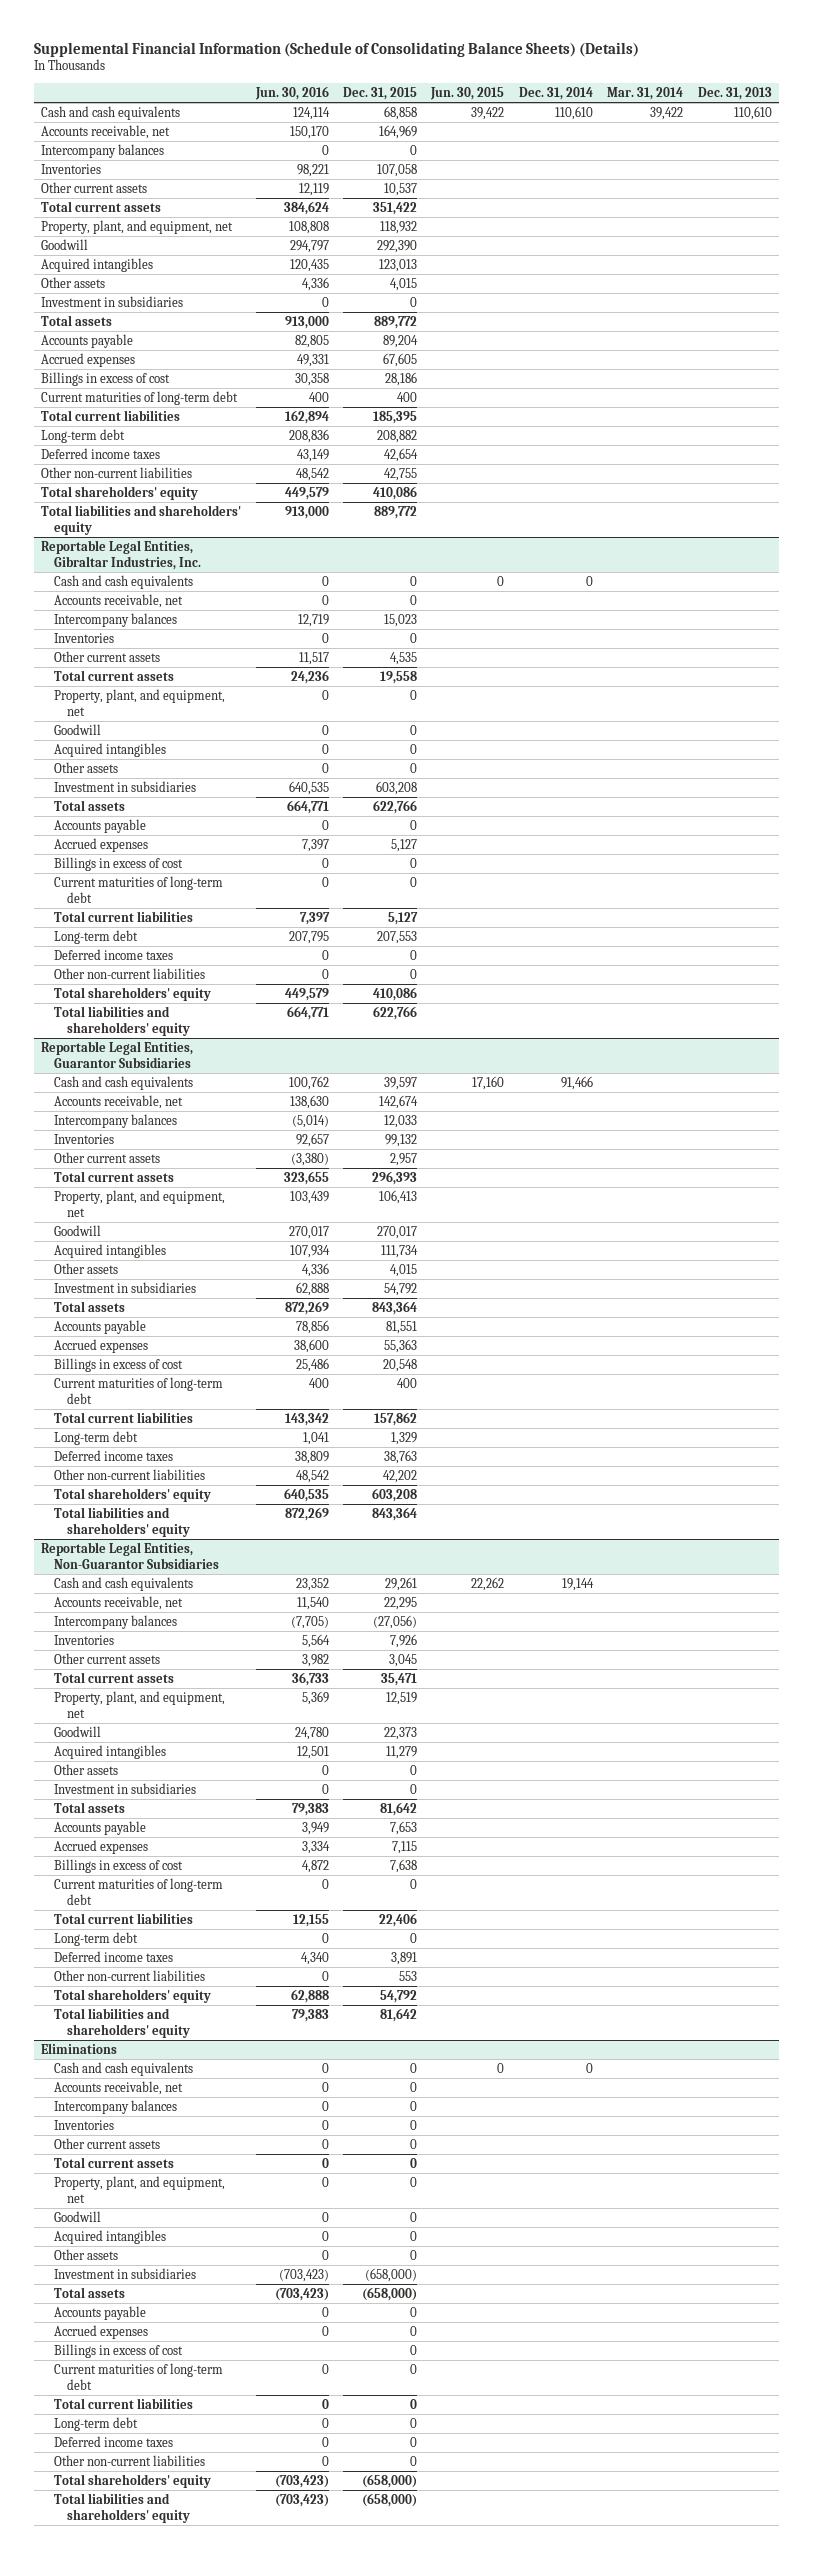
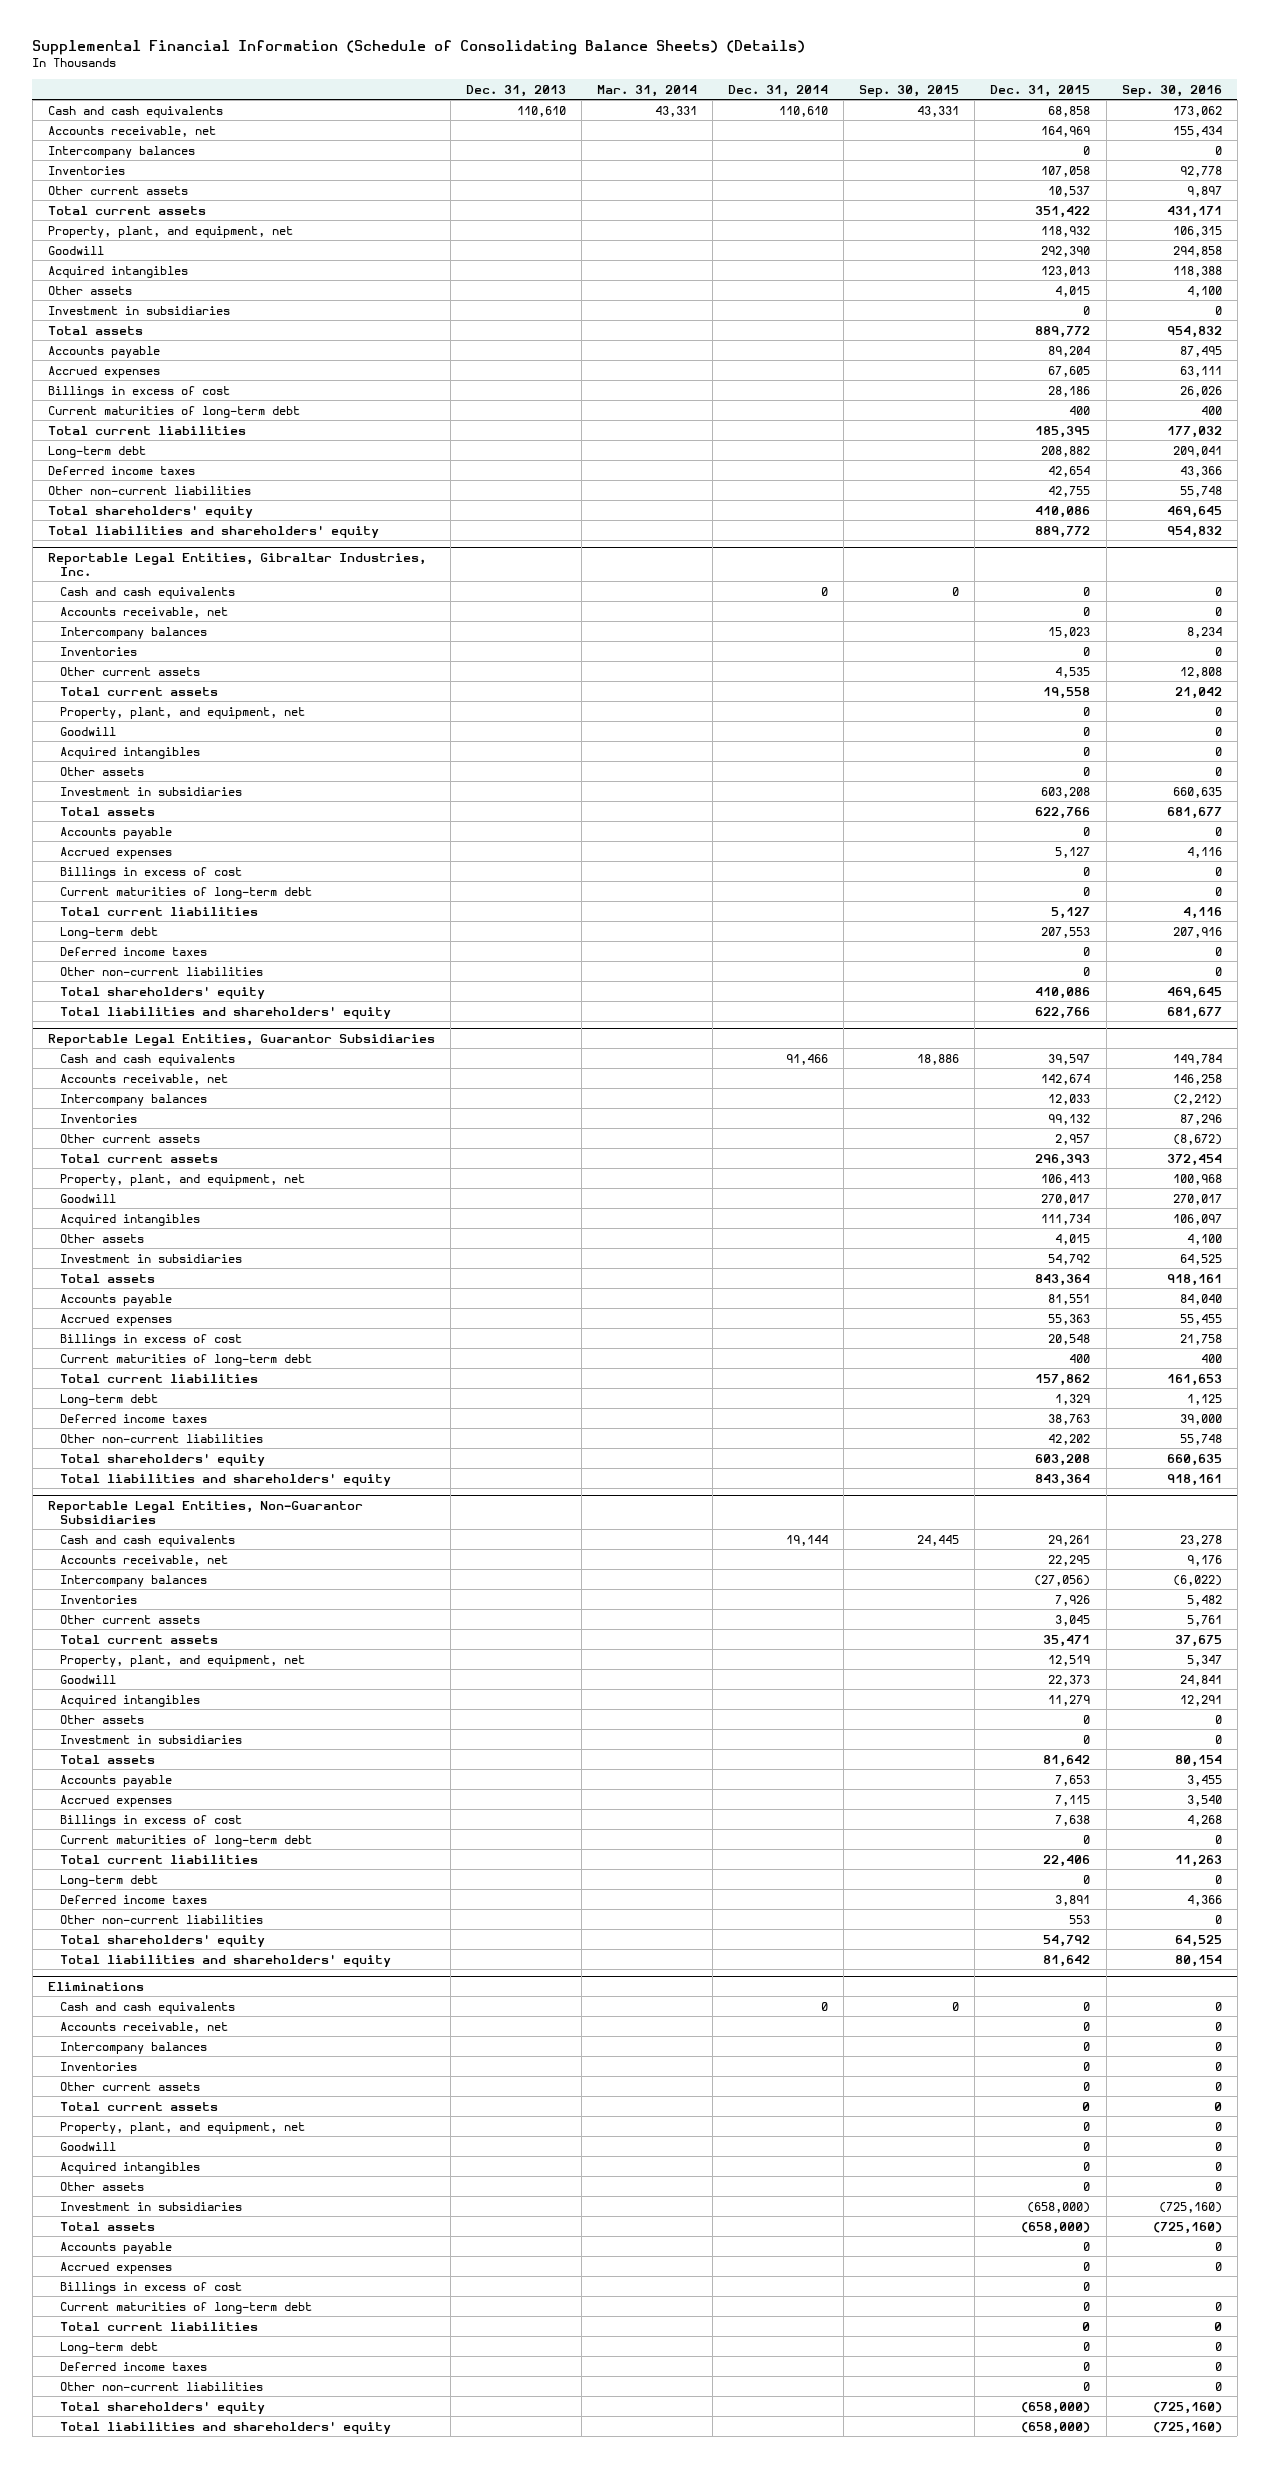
- | Jun. 30, 2016 | Dec. 31, 2015 | Jun. 30, 2015 | Dec. 31, 2014 | Mar. 31, 2014 | Dec. 31, 2013
+ | Dec. 31, 2013 | Mar. 31, 2014 | Dec. 31, 2014 | Sep. 30, 2015 | Dec. 31, 2015 | Sep. 30, 2016
- Cash and cash equivalents | 124,114 | 68,858 | 39,422 | 110,610 | 39,422 | 110,610
+ Cash and cash equivalents | 110,610 | 43,331 | 110,610 | 43,331 | 68,858 | 173,062

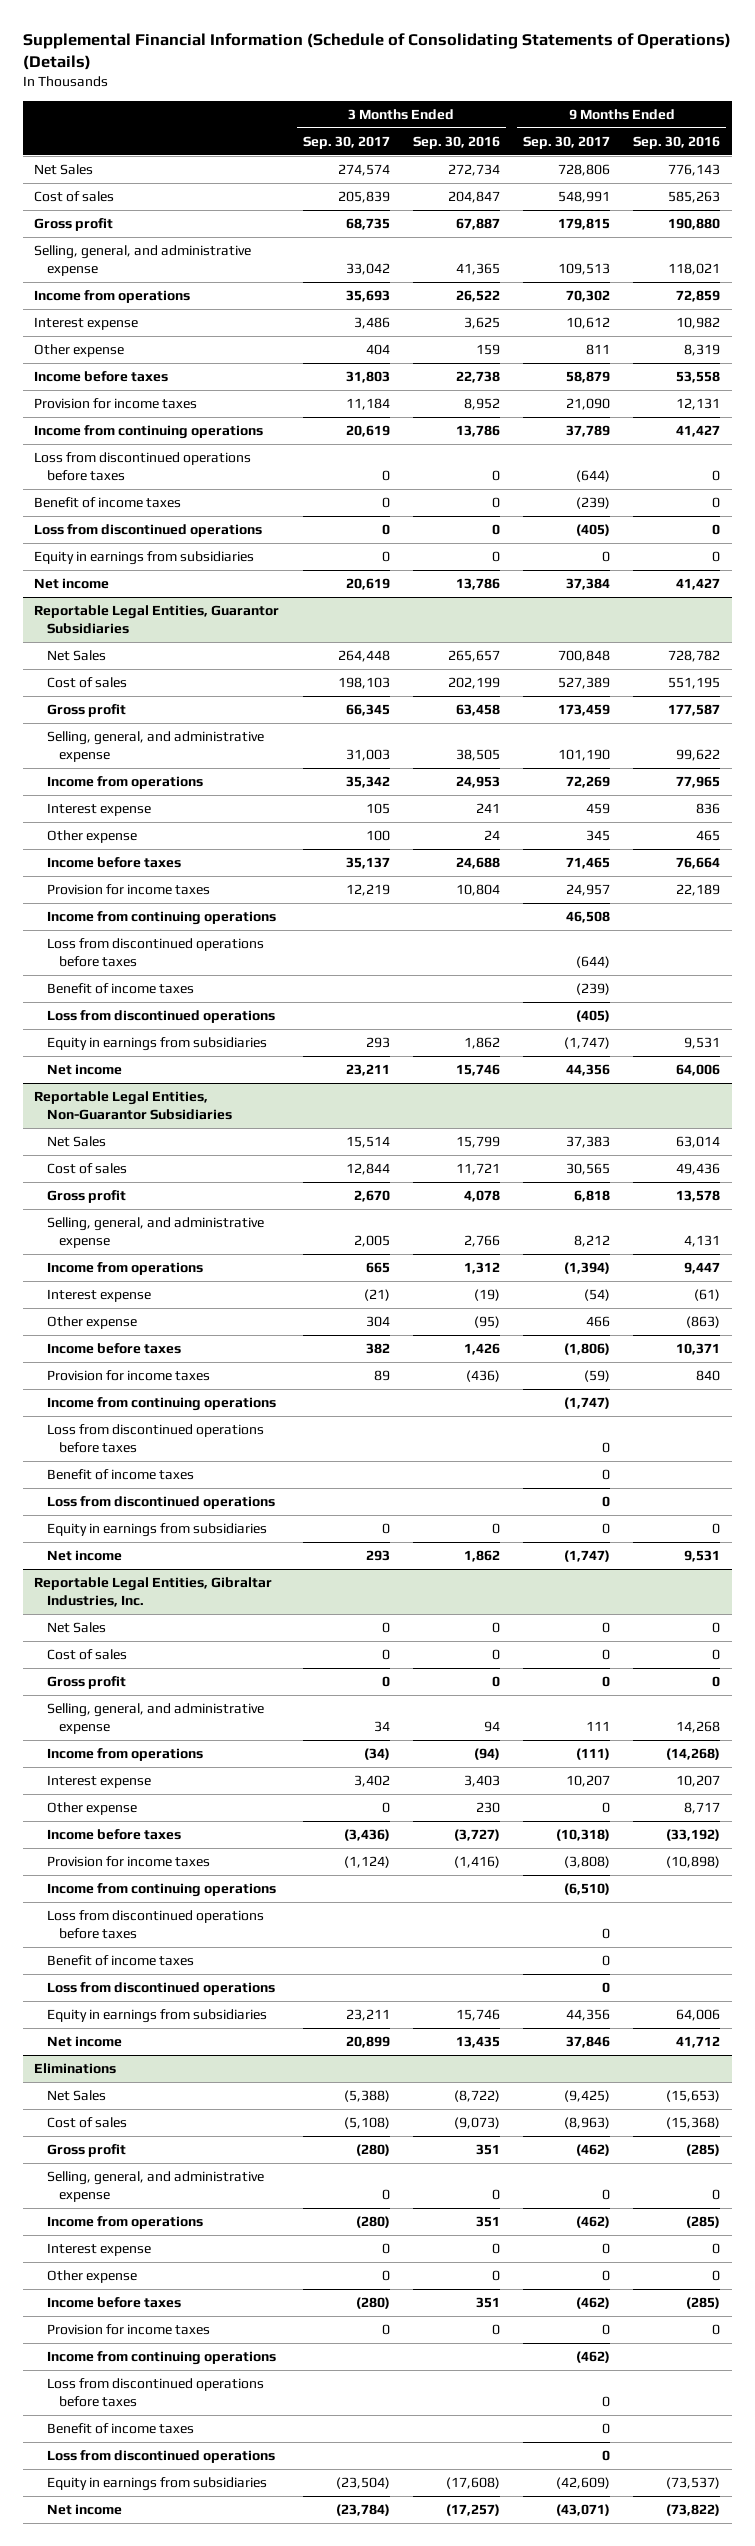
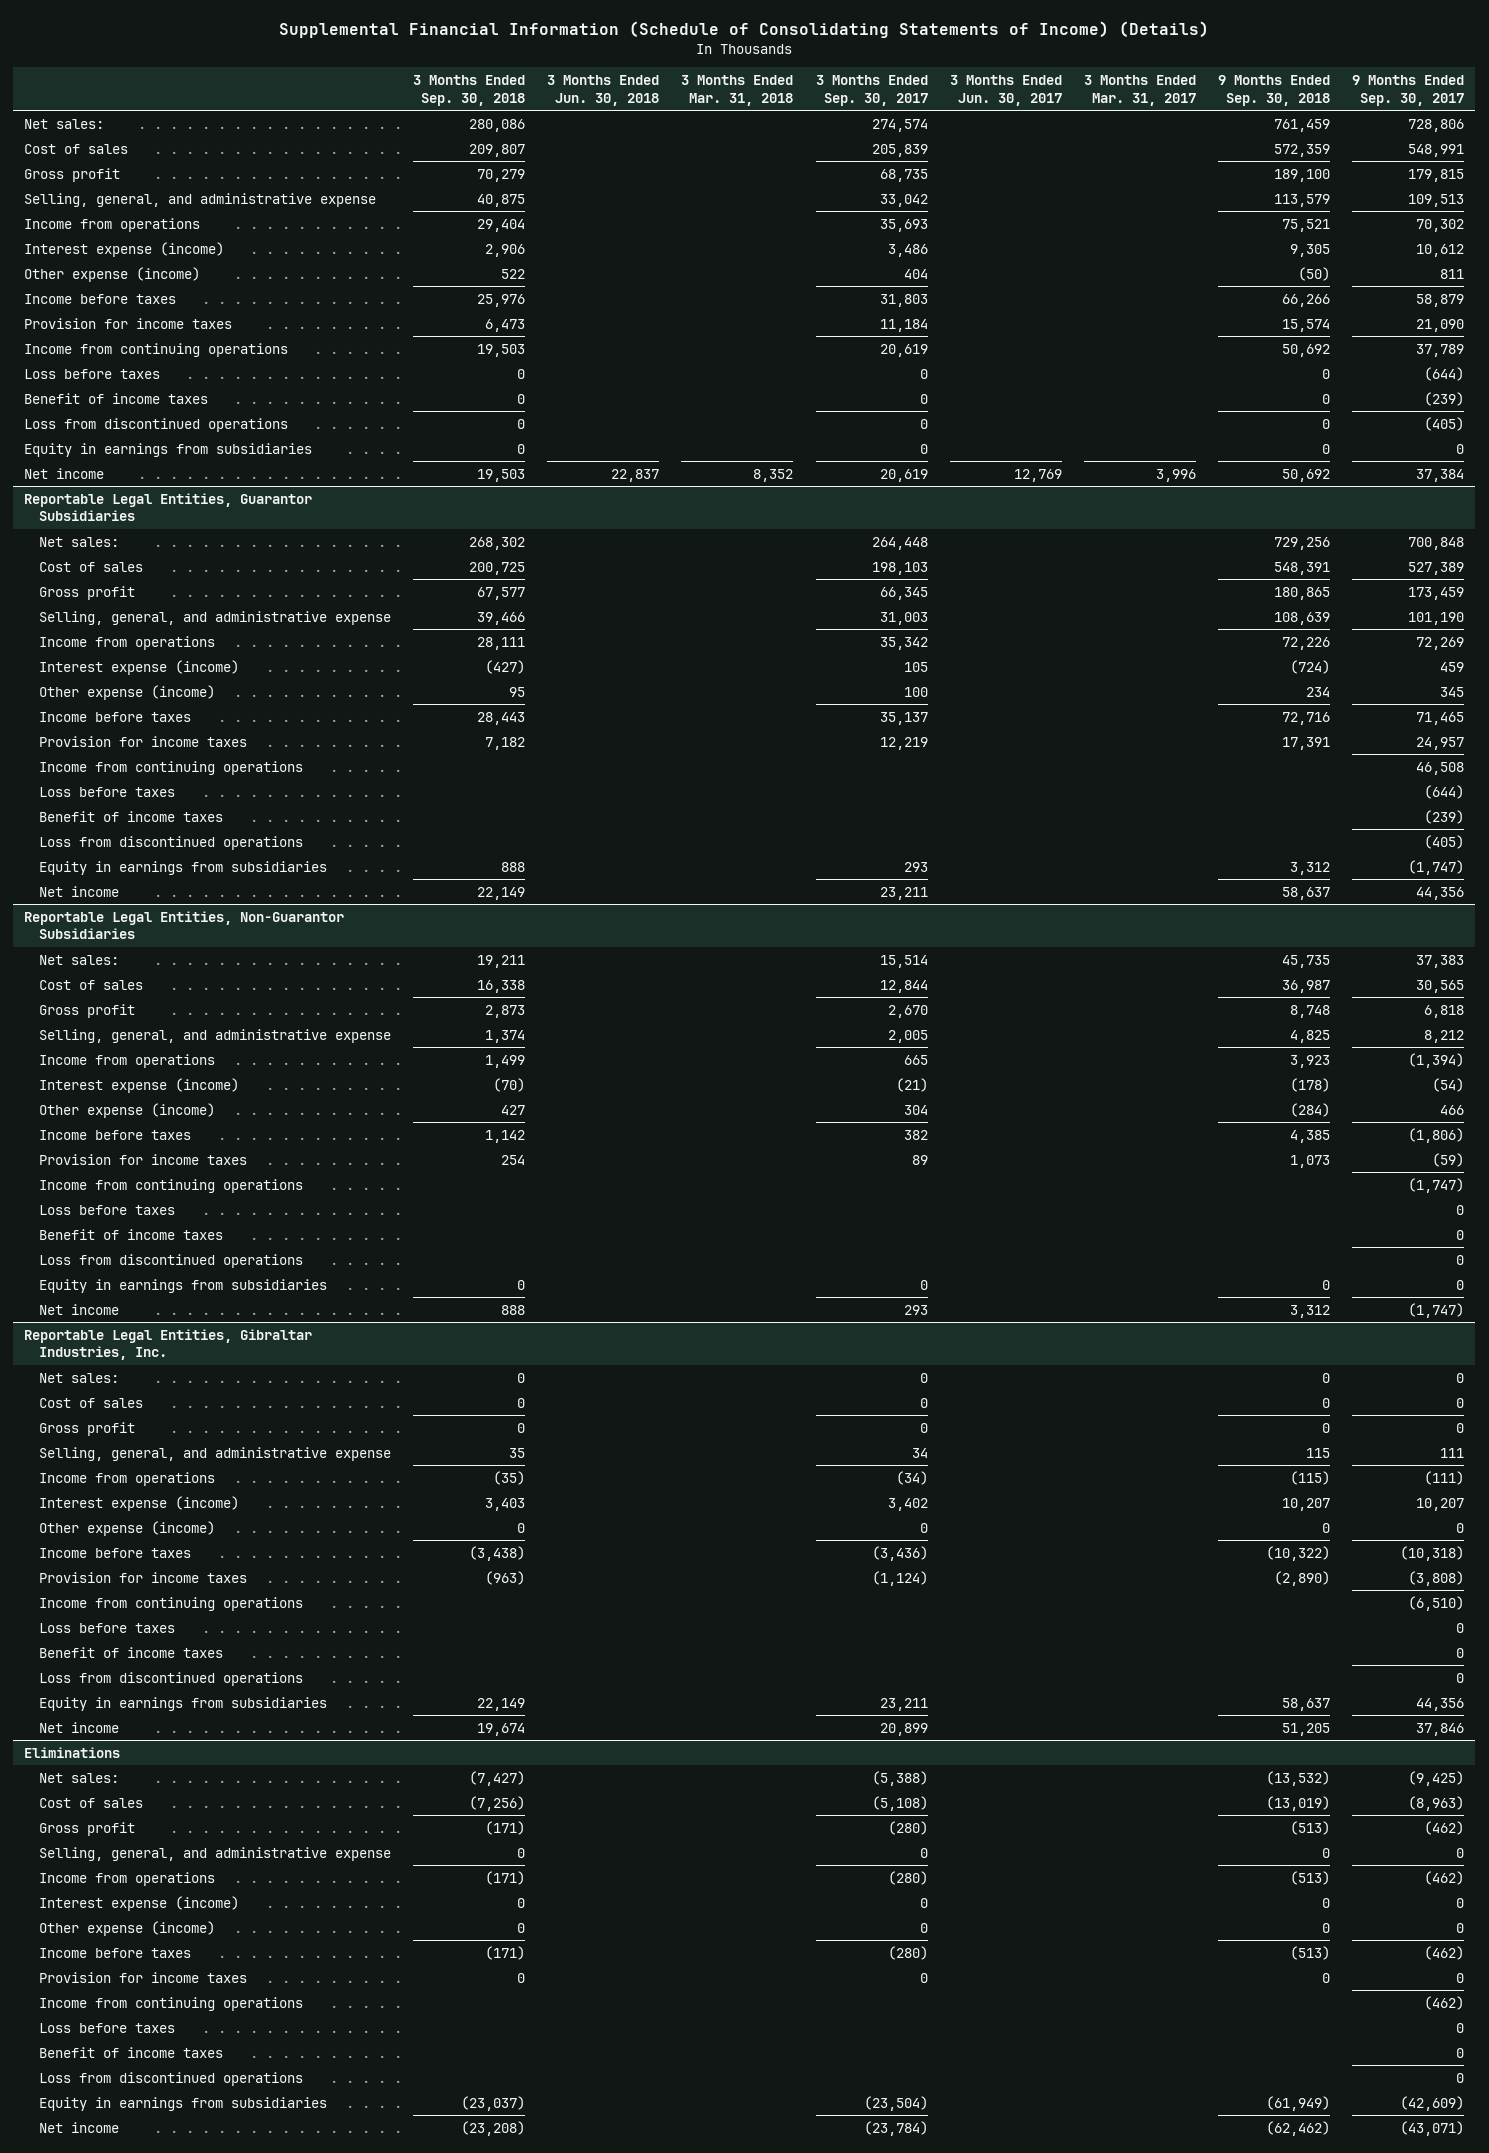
- Supplemental Financial Information (Schedule of Consolidating Statements of Operations) (Details)
+ Supplemental Financial Information (Schedule of Consolidating Statements of Income) (Details)
- | 3 Months Ended Sep. 30, 2017 | 3 Months Ended Sep. 30, 2016 | 9 Months Ended Sep. 30, 2017 | 9 Months Ended Sep. 30, 2016
+ | 3 Months Ended Sep. 30, 2018 | 3 Months Ended Jun. 30, 2018 | 3 Months Ended Mar. 31, 2018 | 3 Months Ended Sep. 30, 2017 | 3 Months Ended Jun. 30, 2017 | 3 Months Ended Mar. 31, 2017 | 9 Months Ended Sep. 30, 2018 | 9 Months Ended Sep. 30, 2017
- Net Sales | 274,574 | 272,734 | 728,806 | 776,143
+ Net sales: | 280,086 | | | 274,574 | | | 761,459 | 728,806
- Interest expense | 3,486 | 3,625 | 10,612 | 10,982
- Other expense | 404 | 159 | 811 | 8,319
+ Interest expense (income) | 2,906 | | | 3,486 | | | 9,305 | 10,612
+ Other expense (income) | 522 | | | 404 | | | (50) | 811
- Loss from discontinued operations before taxes | 0 | 0 | (644) | 0
+ Loss before taxes | 0 | | | 0 | | | 0 | (644)
@ Reportable Legal Entities, Guarantor Subsidiaries
- Net Sales | 264,448 | 265,657 | 700,848 | 728,782
+ Net sales: | 268,302 | | | 264,448 | | | 729,256 | 700,848
- Interest expense | 105 | 241 | 459 | 836
- Other expense | 100 | 24 | 345 | 465
+ Interest expense (income) | (427) | | | 105 | | | (724) | 459
+ Other expense (income) | 95 | | | 100 | | | 234 | 345
- Loss from discontinued operations before taxes | | | (644) |
+ Loss before taxes | | | | | | | | (644)
@ Reportable Legal Entities, Non-Guarantor Subsidiaries
- Net Sales | 15,514 | 15,799 | 37,383 | 63,014
+ Net sales: | 19,211 | | | 15,514 | | | 45,735 | 37,383
- Interest expense | (21) | (19) | (54) | (61)
- Other expense | 304 | (95) | 466 | (863)
+ Interest expense (income) | (70) | | | (21) | | | (178) | (54)
+ Other expense (income) | 427 | | | 304 | | | (284) | 466
- Loss from discontinued operations before taxes | | | 0 |
+ Loss before taxes | | | | | | | | 0
@ Reportable Legal Entities, Gibraltar Industries, Inc.
- Net Sales | 0 | 0 | 0 | 0
+ Net sales: | 0 | | | 0 | | | 0 | 0
- Interest expense | 3,402 | 3,403 | 10,207 | 10,207
- Other expense | 0 | 230 | 0 | 8,717
+ Interest expense (income) | 3,403 | | | 3,402 | | | 10,207 | 10,207
+ Other expense (income) | 0 | | | 0 | | | 0 | 0
- Loss from discontinued operations before taxes | | | 0 |
+ Loss before taxes | | | | | | | | 0
@ Eliminations
- Net Sales | (5,388) | (8,722) | (9,425) | (15,653)
+ Net sales: | (7,427) | | | (5,388) | | | (13,532) | (9,425)
- Interest expense | 0 | 0 | 0 | 0
- Other expense | 0 | 0 | 0 | 0
+ Interest expense (income) | 0 | | | 0 | | | 0 | 0
+ Other expense (income) | 0 | | | 0 | | | 0 | 0
- Loss from discontinued operations before taxes | | | 0 |
+ Loss before taxes | | | | | | | | 0

